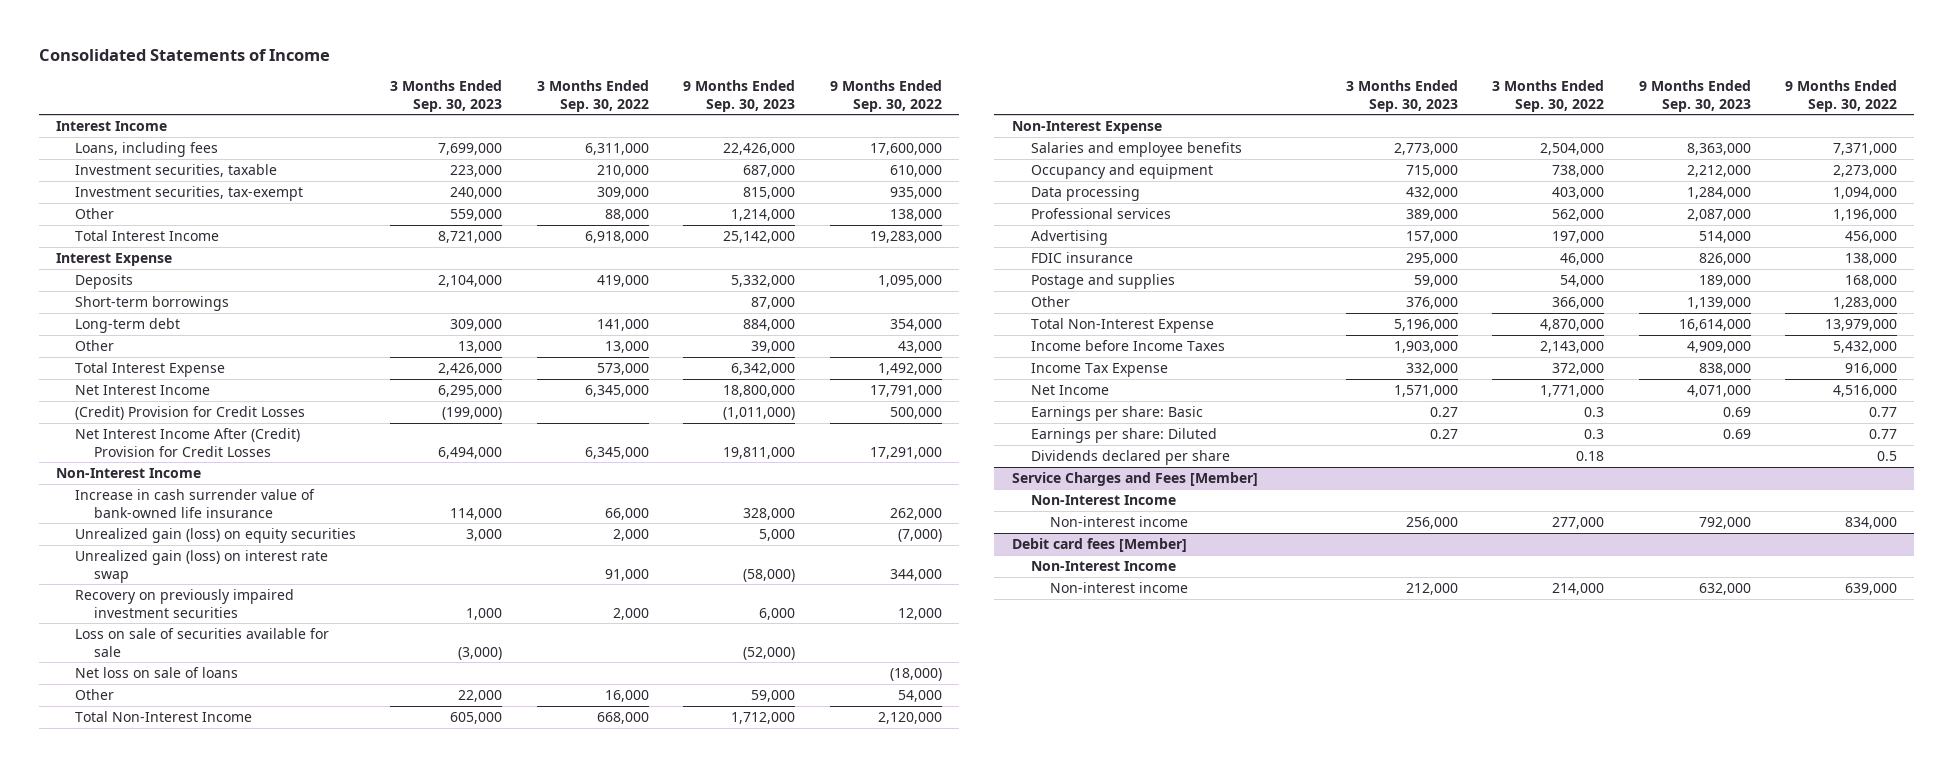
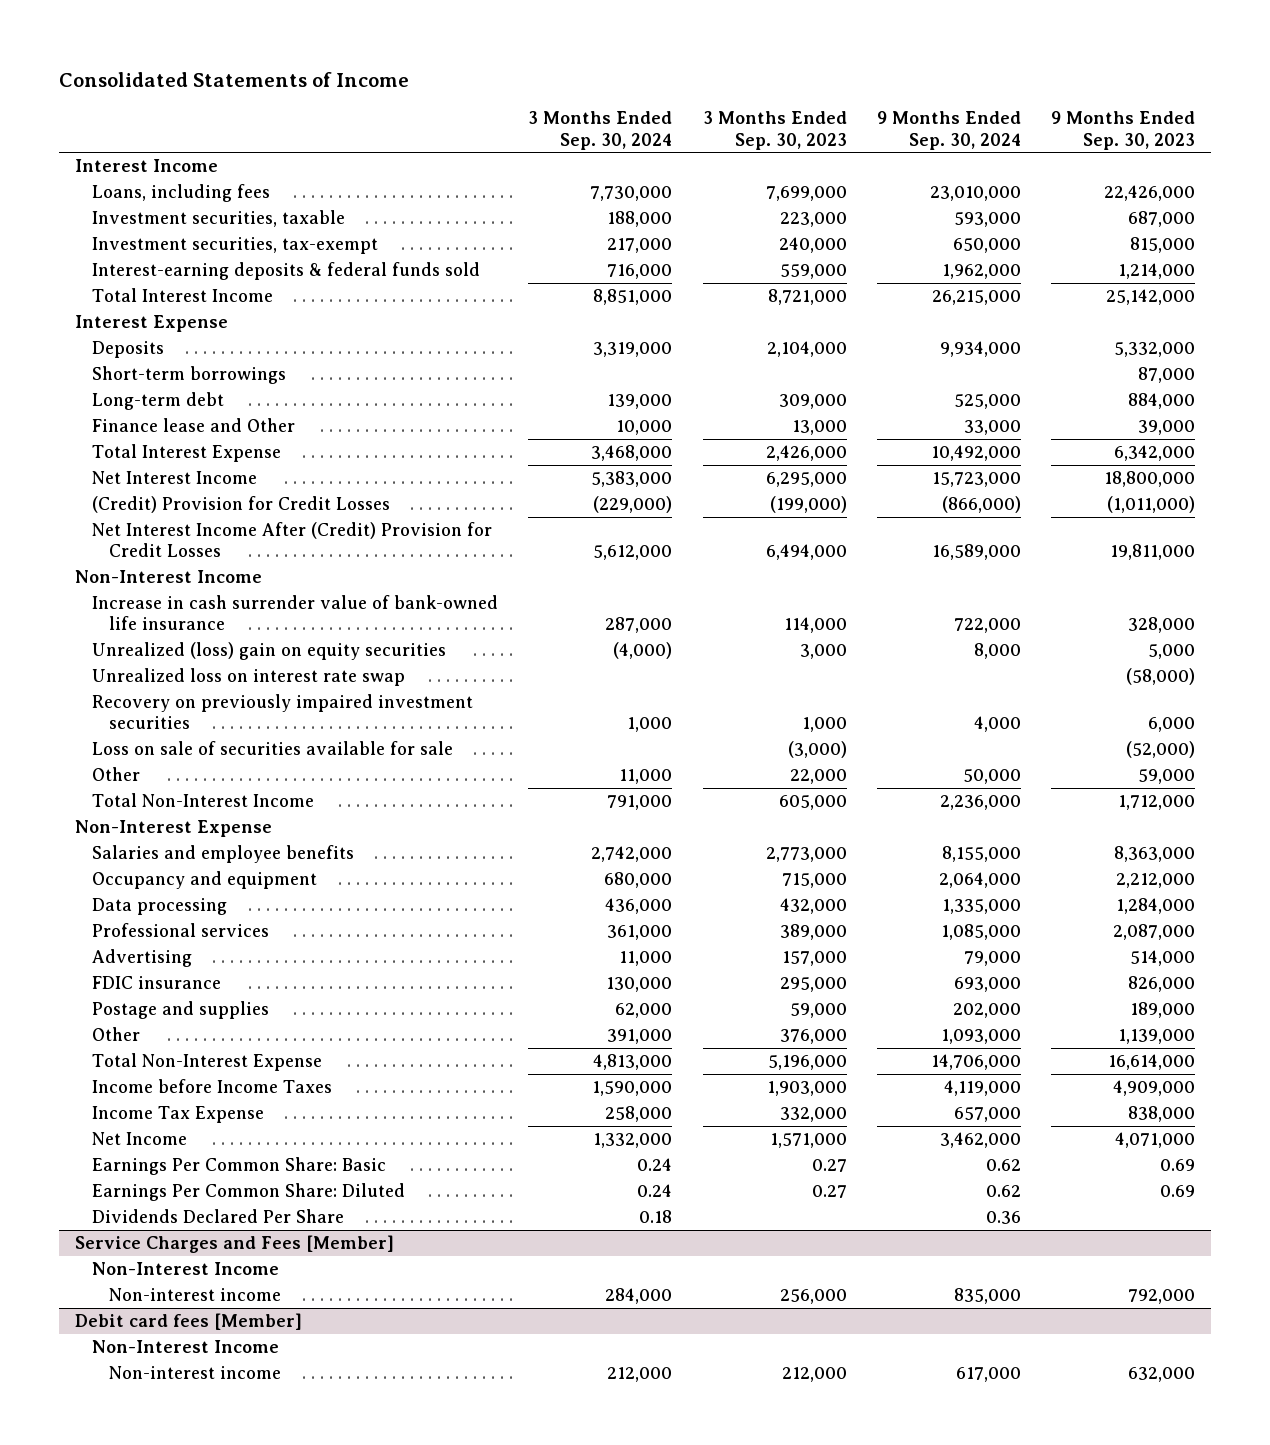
- | 3 Months Ended Sep. 30, 2023 | 3 Months Ended Sep. 30, 2022 | 9 Months Ended Sep. 30, 2023 | 9 Months Ended Sep. 30, 2022
+ | 3 Months Ended Sep. 30, 2024 | 3 Months Ended Sep. 30, 2023 | 9 Months Ended Sep. 30, 2024 | 9 Months Ended Sep. 30, 2023
- Other | 559,000 | 88,000 | 1,214,000 | 138,000
+ Interest-earning deposits & federal funds sold | 716,000 | 559,000 | 1,962,000 | 1,214,000
- Other | 13,000 | 13,000 | 39,000 | 43,000
+ Finance lease and Other | 10,000 | 13,000 | 33,000 | 39,000
- Unrealized gain (loss) on equity securities | 3,000 | 2,000 | 5,000 | (7,000)
- Unrealized gain (loss) on interest rate swap | | 91,000 | (58,000) | 344,000
+ Unrealized (loss) gain on equity securities | (4,000) | 3,000 | 8,000 | 5,000
+ Unrealized loss on interest rate swap | | | | (58,000)
- Net loss on sale of loans | | | | (18,000)
- Earnings per share: Basic | 0.27 | 0.3 | 0.69 | 0.77
- Earnings per share: Diluted | 0.27 | 0.3 | 0.69 | 0.77
- Dividends declared per share | | 0.18 | | 0.5
+ Earnings Per Common Share: Basic | 0.24 | 0.27 | 0.62 | 0.69
+ Earnings Per Common Share: Diluted | 0.24 | 0.27 | 0.62 | 0.69
+ Dividends Declared Per Share | 0.18 | | 0.36 |

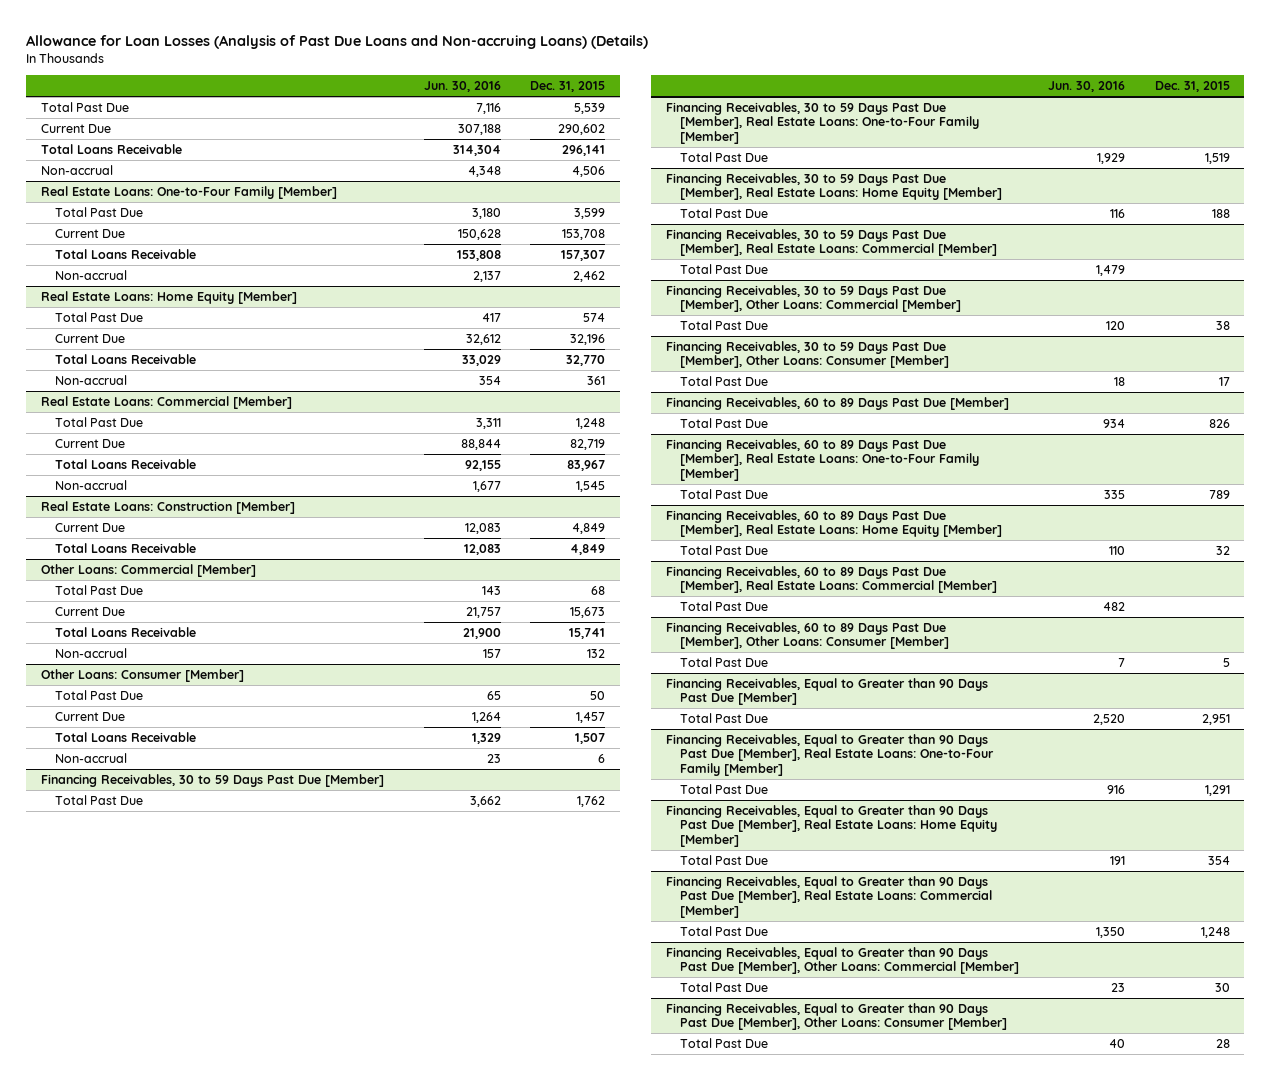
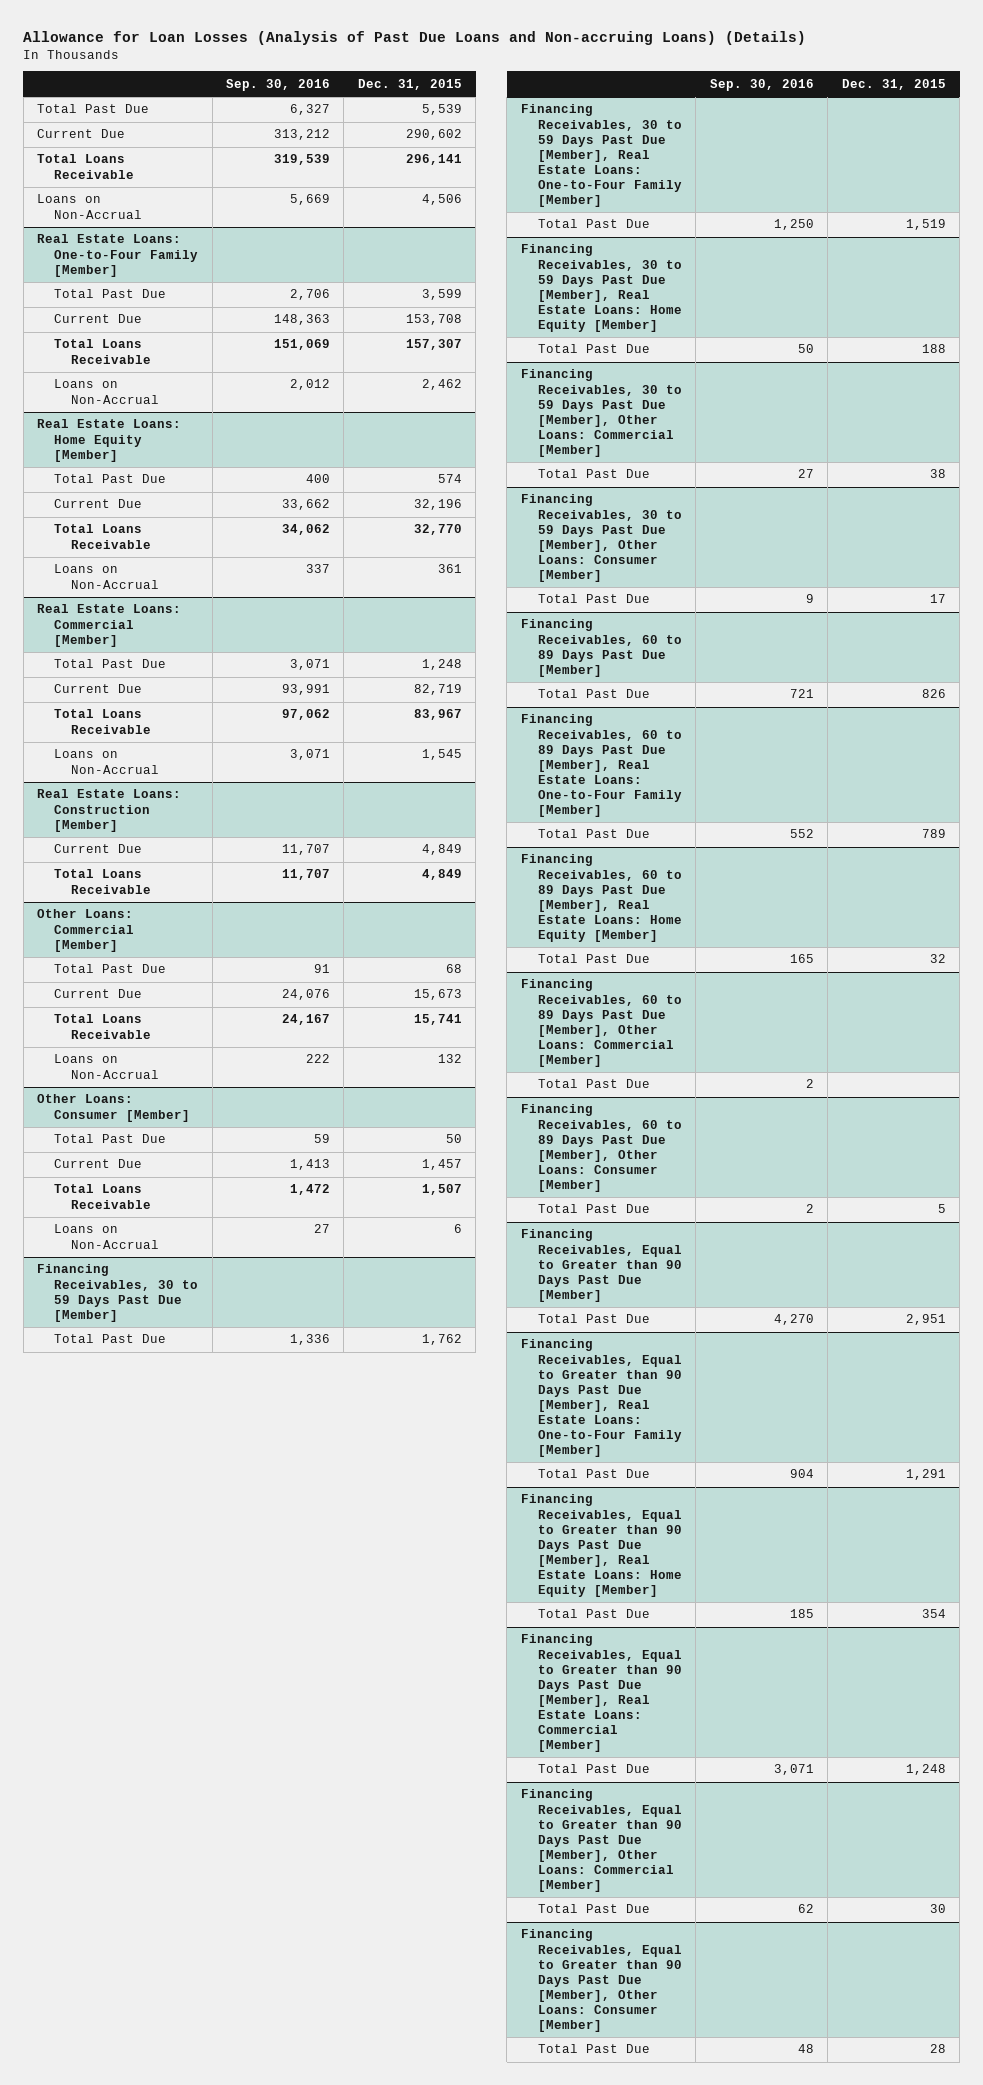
- | Jun. 30, 2016 | Dec. 31, 2015
+ | Sep. 30, 2016 | Dec. 31, 2015
- Non-accrual | 4,348 | 4,506
+ Loans on Non-Accrual | 5,669 | 4,506
@ Real Estate Loans: One-to-Four Family [Member]
- Non-accrual | 2,137 | 2,462
+ Loans on Non-Accrual | 2,012 | 2,462
@ Real Estate Loans: Home Equity [Member]
- Non-accrual | 354 | 361
+ Loans on Non-Accrual | 337 | 361
@ Real Estate Loans: Commercial [Member]
- Non-accrual | 1,677 | 1,545
+ Loans on Non-Accrual | 3,071 | 1,545
@ Other Loans: Commercial [Member]
- Non-accrual | 157 | 132
+ Loans on Non-Accrual | 222 | 132
@ Other Loans: Consumer [Member]
- Non-accrual | 23 | 6
+ Loans on Non-Accrual | 27 | 6
- Financing Receivables, 30 to 59 Days Past Due [Member], Real Estate Loans: Commercial [Member]
- Total Past Due | 1,479 |
- Financing Receivables, 60 to 89 Days Past Due [Member], Real Estate Loans: Commercial [Member]
+ Financing Receivables, 60 to 89 Days Past Due [Member], Other Loans: Commercial [Member]

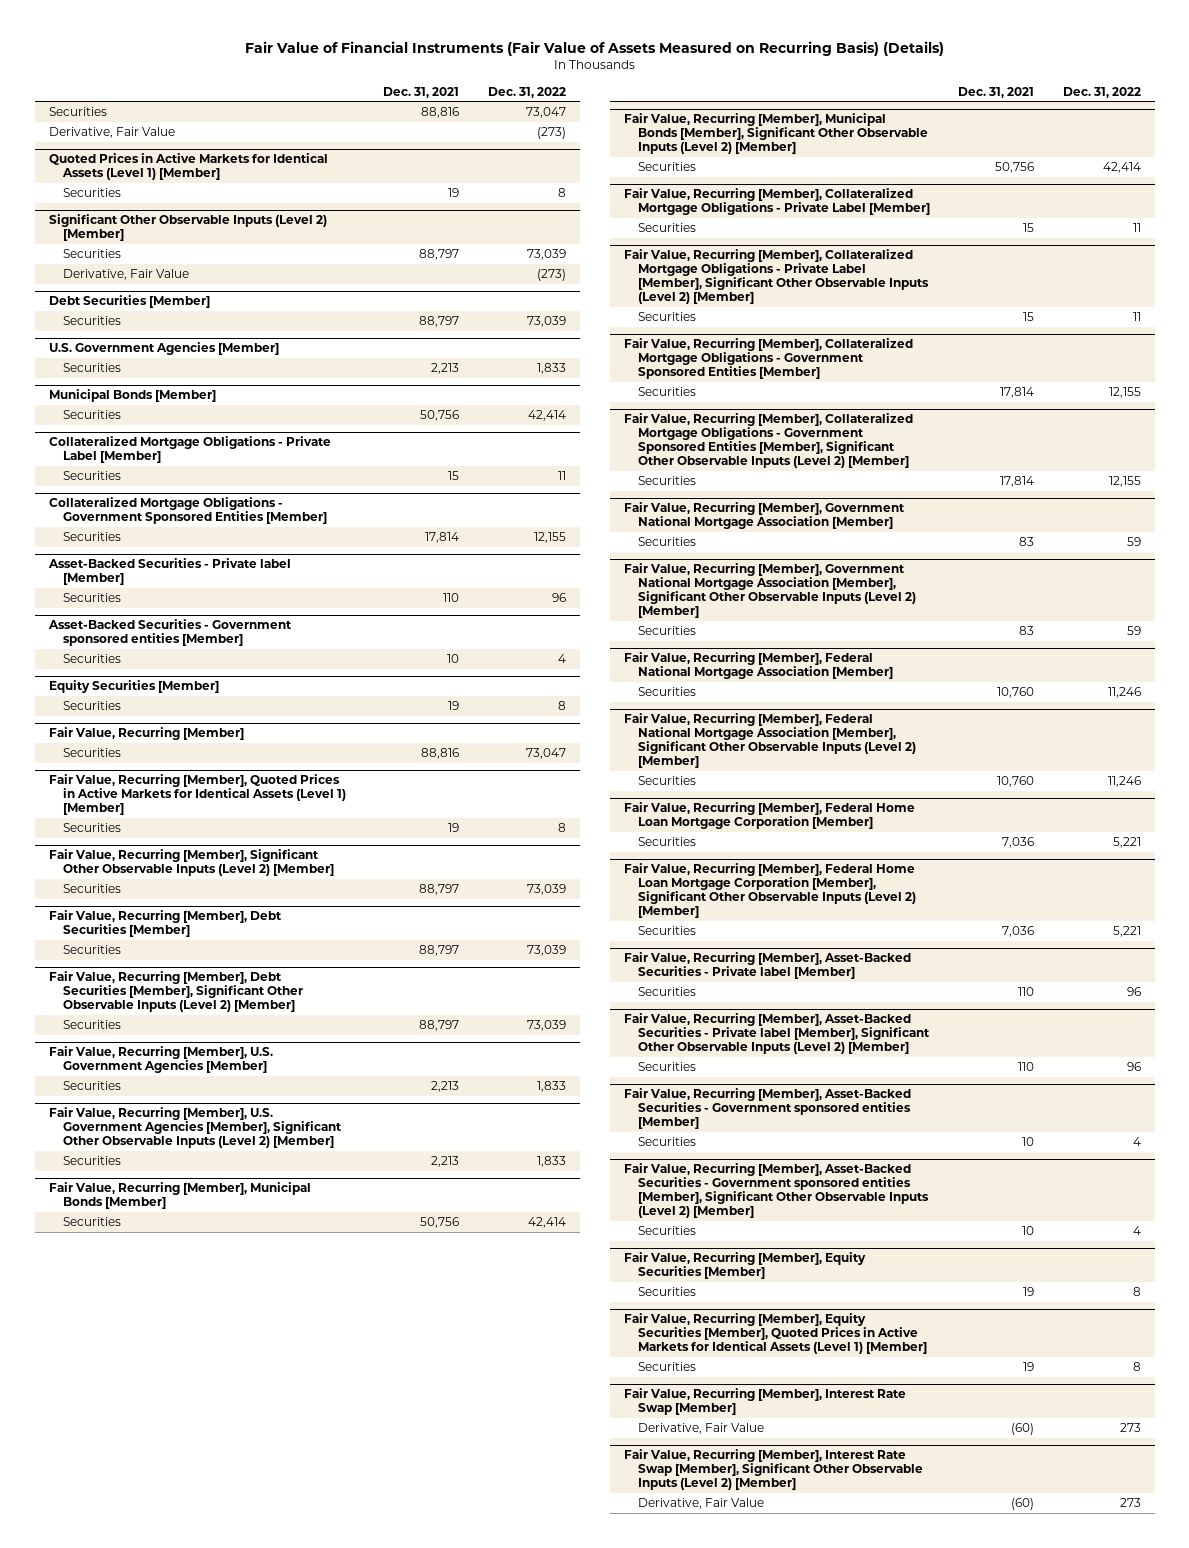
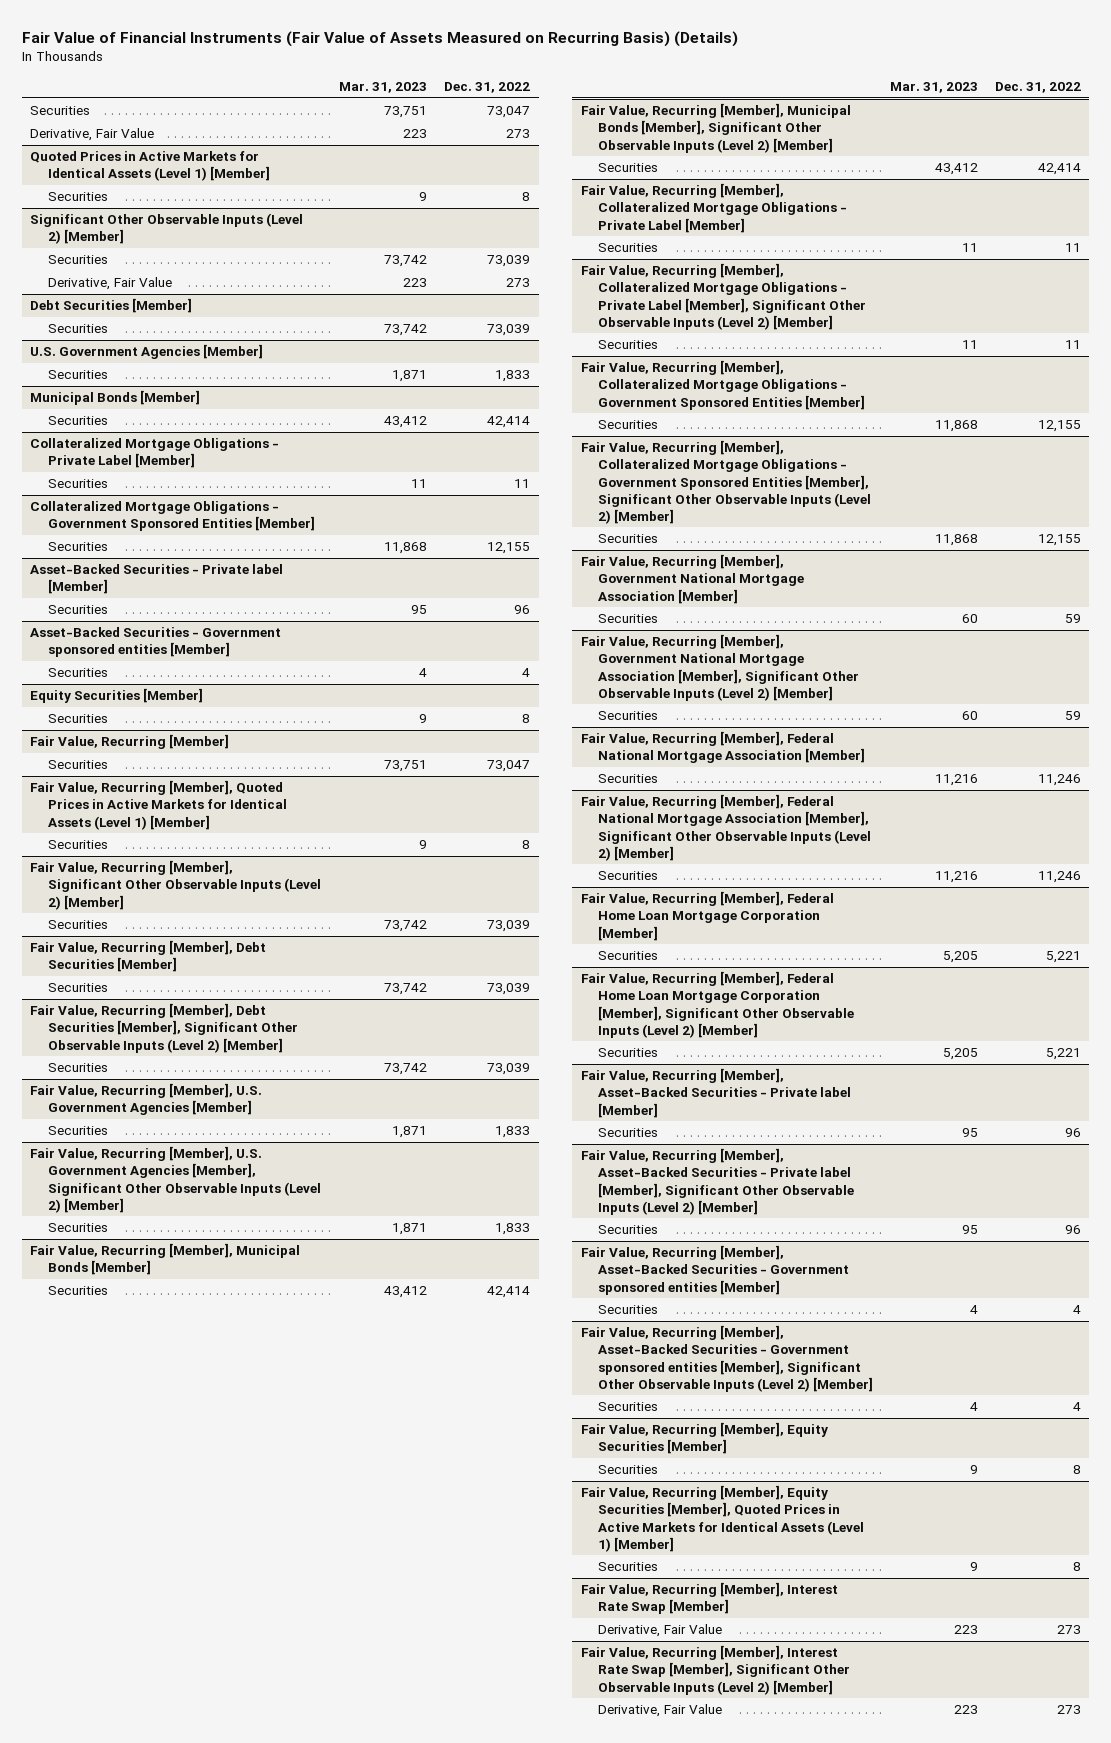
- | Dec. 31, 2021 | Dec. 31, 2022
+ | Mar. 31, 2023 | Dec. 31, 2022
- Derivative, Fair Value | | (273)
+ Derivative, Fair Value | 223 | 273
@ Significant Other Observable Inputs (Level 2) [Member]
- Derivative, Fair Value | | (273)
+ Derivative, Fair Value | 223 | 273

